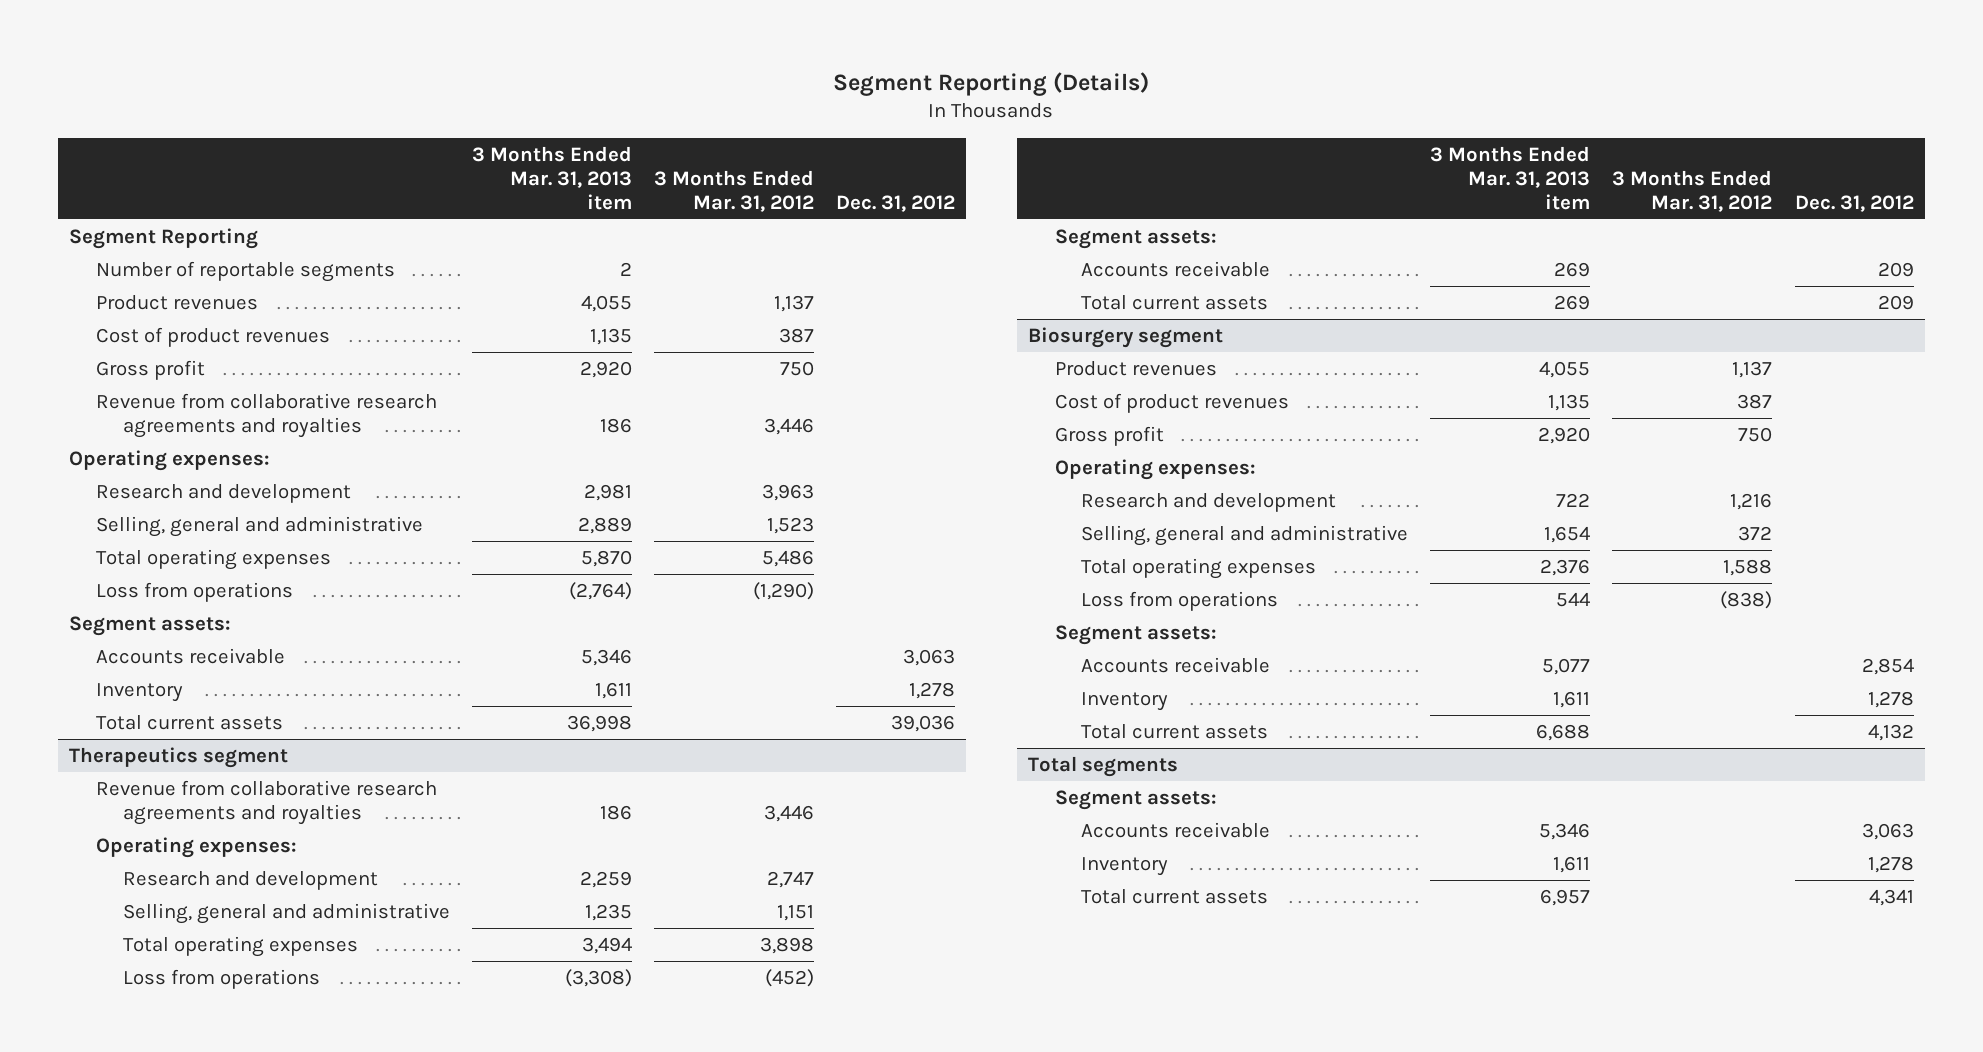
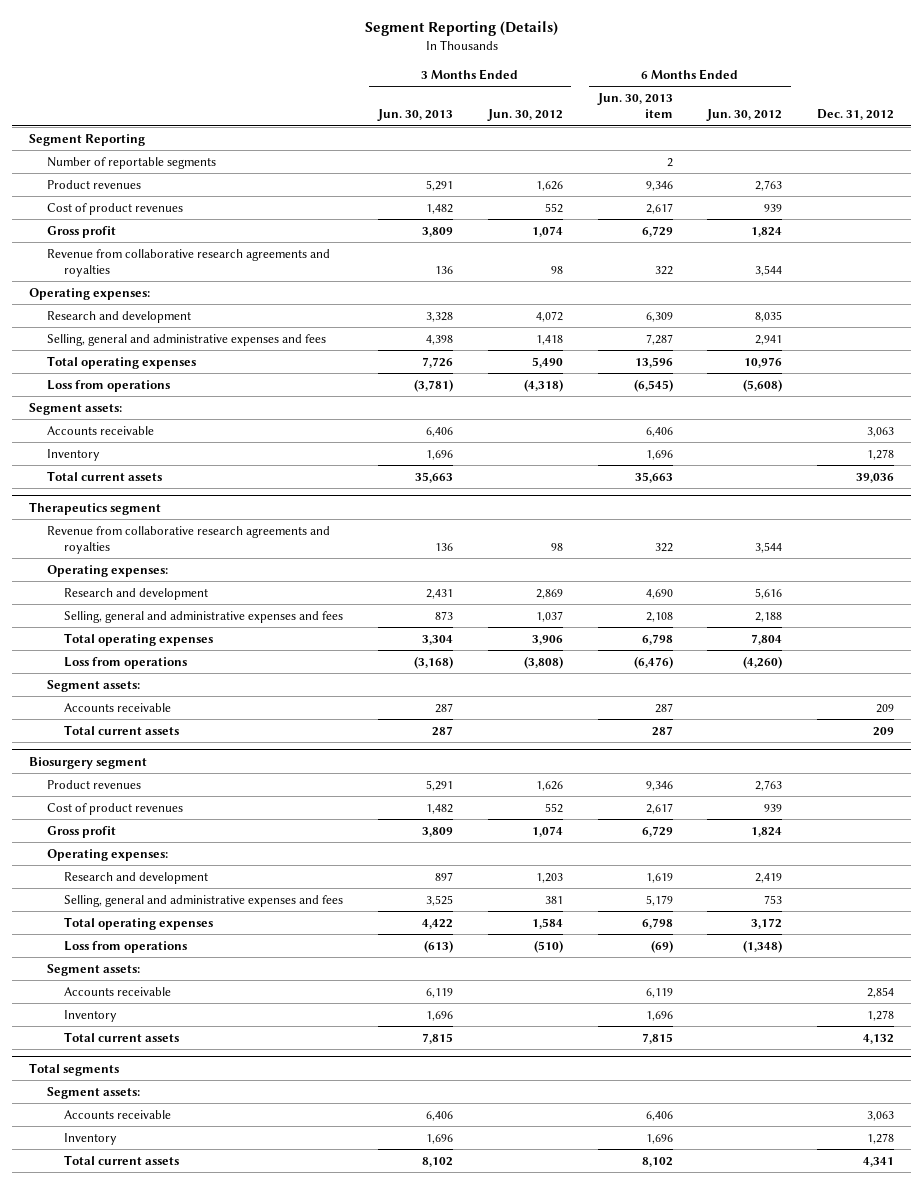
- | 3 Months Ended Mar. 31, 2013 item | 3 Months Ended Mar. 31, 2012 | Dec. 31, 2012
+ | 3 Months Ended Jun. 30, 2013 | 3 Months Ended Jun. 30, 2012 | 6 Months Ended Jun. 30, 2013 item | 6 Months Ended Jun. 30, 2012 | Dec. 31, 2012
- Selling, general and administrative | 2,889 | 1,523 |
+ Selling, general and administrative expenses and fees | 4,398 | 1,418 | 7,287 | 2,941 |
@ Therapeutics segment
- Selling, general and administrative | 1,235 | 1,151 |
+ Selling, general and administrative expenses and fees | 873 | 1,037 | 2,108 | 2,188 |
@ Biosurgery segment
- Selling, general and administrative | 1,654 | 372 |
+ Selling, general and administrative expenses and fees | 3,525 | 381 | 5,179 | 753 |

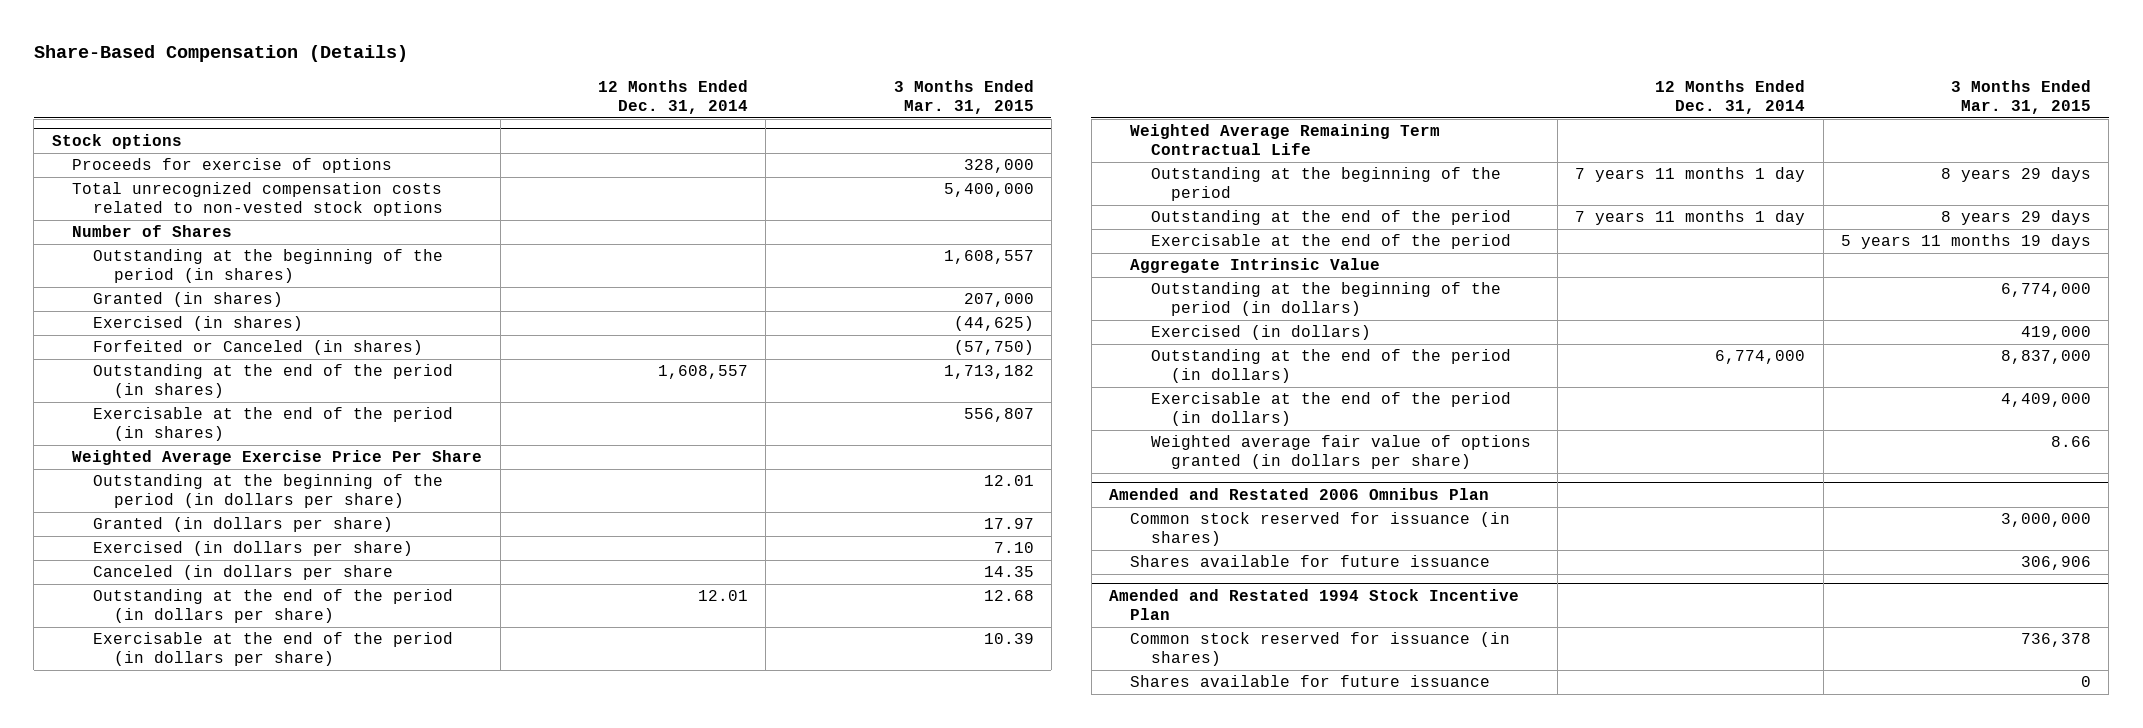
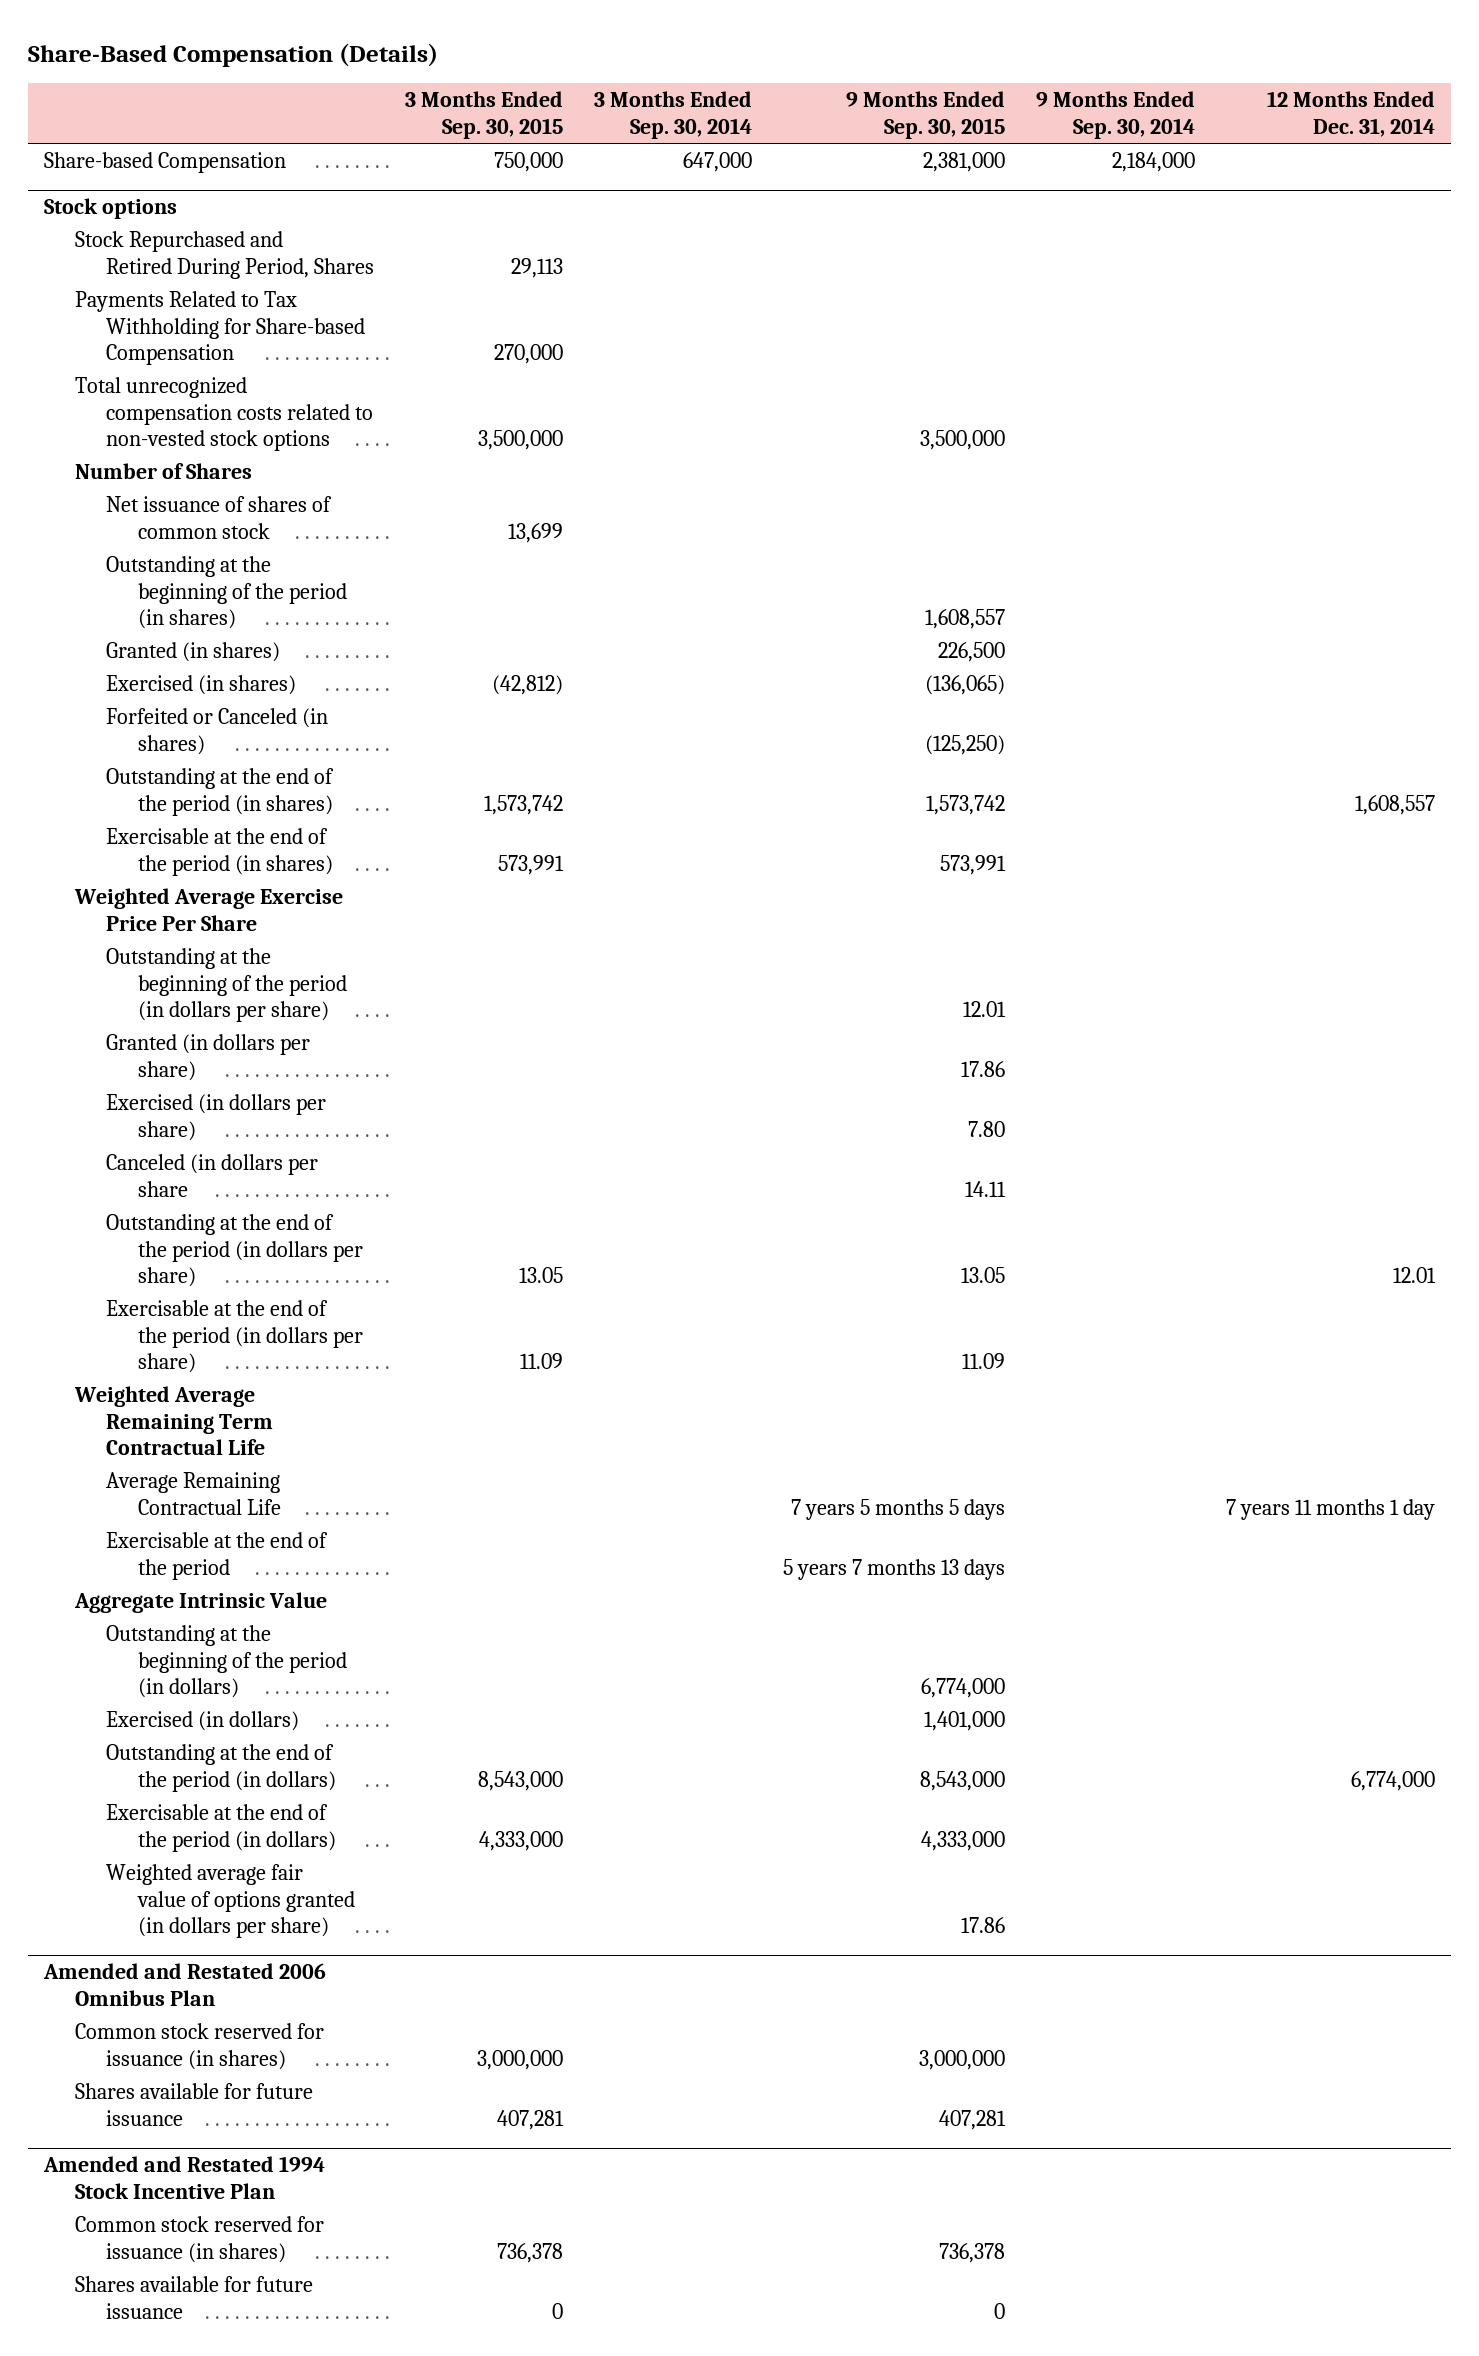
- | 12 Months Ended Dec. 31, 2014 | 3 Months Ended Mar. 31, 2015
+ | 3 Months Ended Sep. 30, 2015 | 3 Months Ended Sep. 30, 2014 | 9 Months Ended Sep. 30, 2015 | 9 Months Ended Sep. 30, 2014 | 12 Months Ended Dec. 31, 2014
+ Share-based Compensation | 750,000 | 647,000 | 2,381,000 | 2,184,000 |
@ Stock options
- Proceeds for exercise of options | | 328,000
+ Stock Repurchased and Retired During Period, Shares | 29,113 | | | |
+ Payments Related to Tax Withholding for Share-based Compensation | 270,000 | | | |
+ Net issuance of shares of common stock | 13,699 | | | |
- Outstanding at the beginning of the period | 7 years 11 months 1 day | 8 years 29 days
- Outstanding at the end of the period | 7 years 11 months 1 day | 8 years 29 days
+ Average Remaining Contractual Life | | | 7 years 5 months 5 days | | 7 years 11 months 1 day

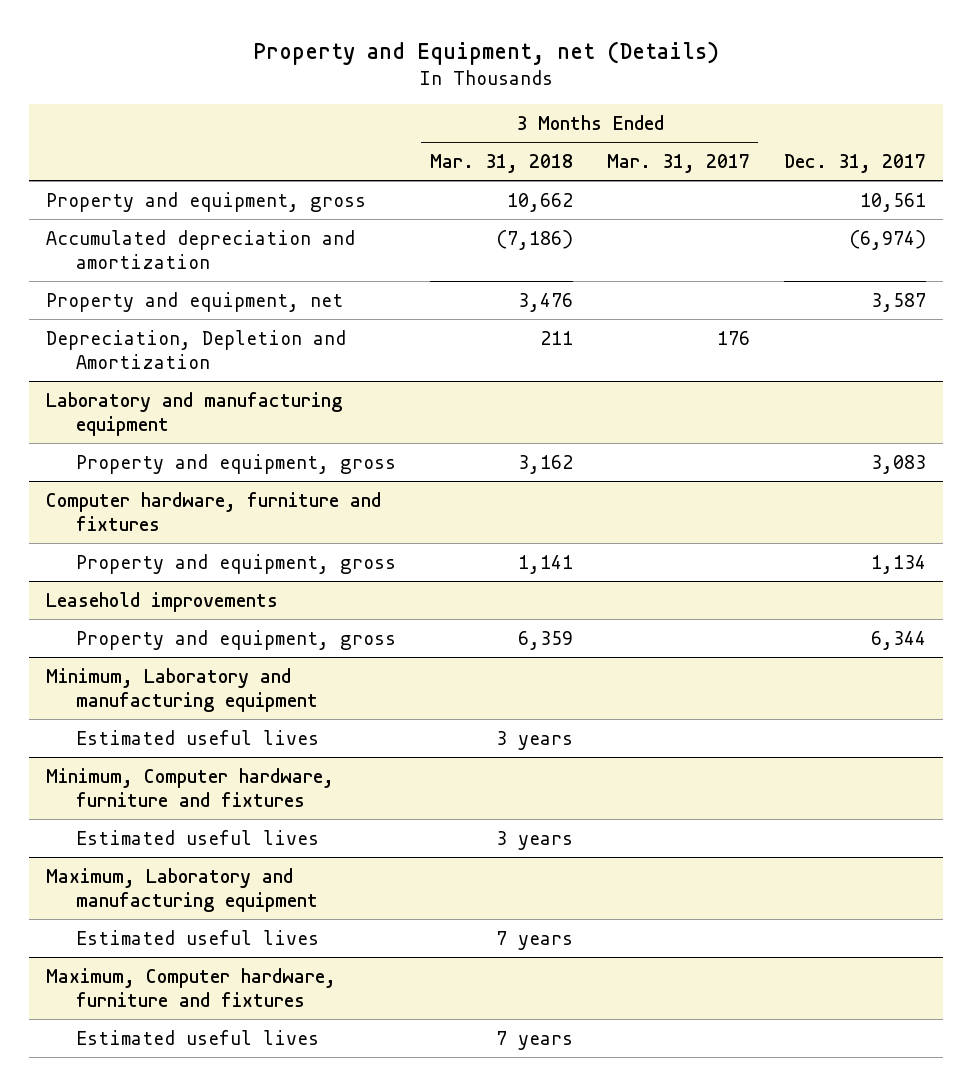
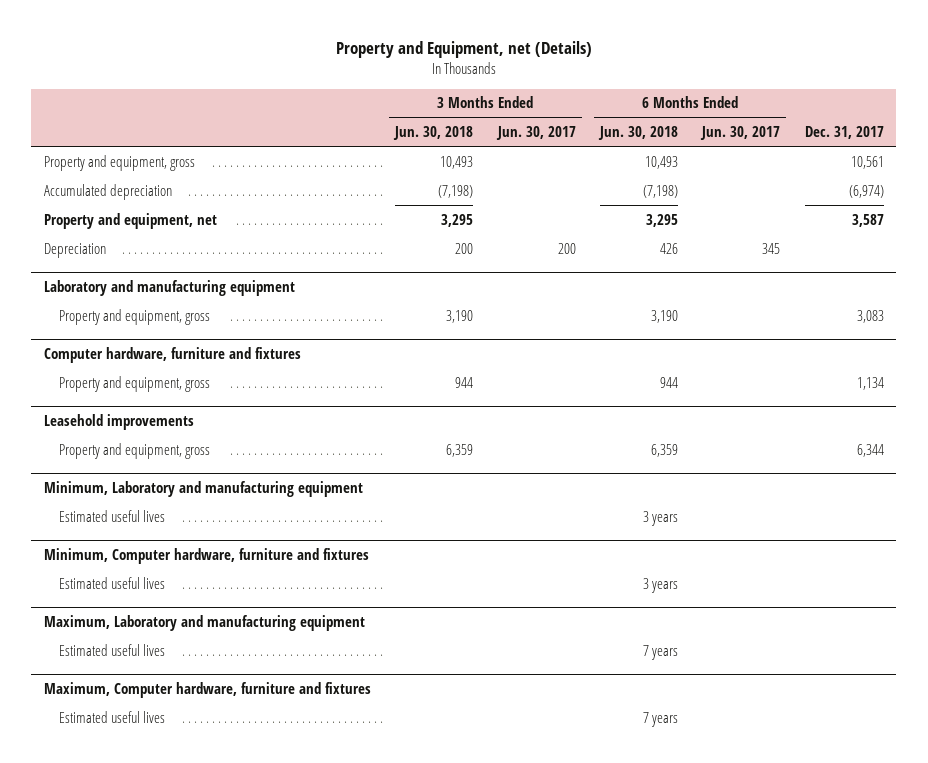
- | 3 Months Ended Mar. 31, 2018 | 3 Months Ended Mar. 31, 2017 | Dec. 31, 2017
+ | 3 Months Ended Jun. 30, 2018 | 3 Months Ended Jun. 30, 2017 | 6 Months Ended Jun. 30, 2018 | 6 Months Ended Jun. 30, 2017 | Dec. 31, 2017
- Accumulated depreciation and amortization | (7,186) | | (6,974)
+ Accumulated depreciation | (7,198) | | (7,198) | | (6,974)
- Depreciation, Depletion and Amortization | 211 | 176 |
+ Depreciation | 200 | 200 | 426 | 345 |

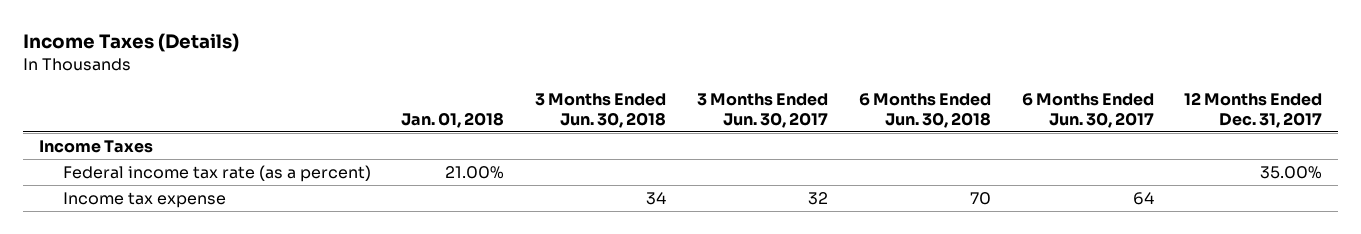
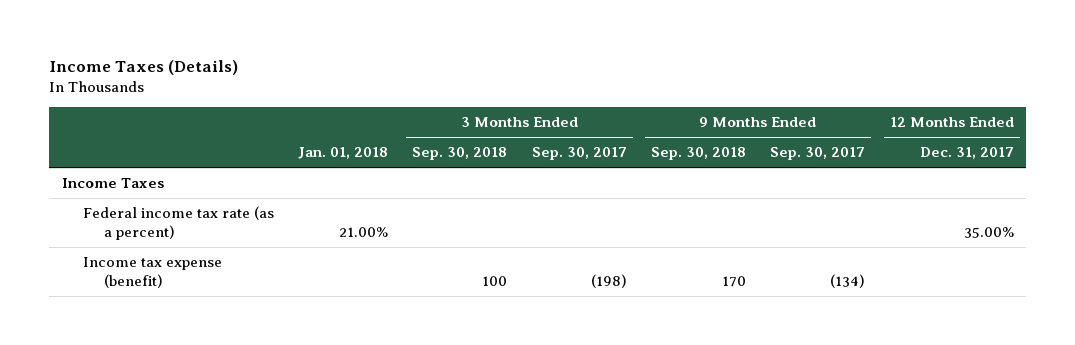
- | Jan. 01, 2018 | 3 Months Ended Jun. 30, 2018 | 3 Months Ended Jun. 30, 2017 | 6 Months Ended Jun. 30, 2018 | 6 Months Ended Jun. 30, 2017 | 12 Months Ended Dec. 31, 2017
+ | Jan. 01, 2018 | 3 Months Ended Sep. 30, 2018 | 3 Months Ended Sep. 30, 2017 | 9 Months Ended Sep. 30, 2018 | 9 Months Ended Sep. 30, 2017 | 12 Months Ended Dec. 31, 2017
- Income tax expense | | 34 | 32 | 70 | 64 |
+ Income tax expense (benefit) | | 100 | (198) | 170 | (134) |

